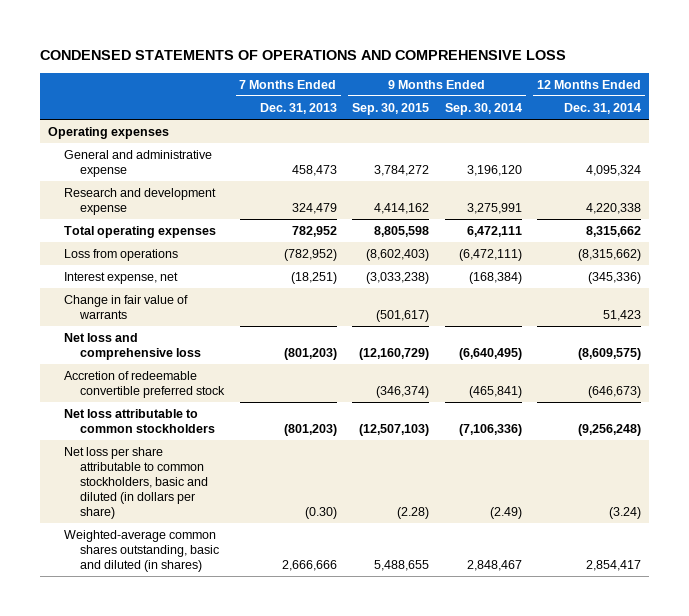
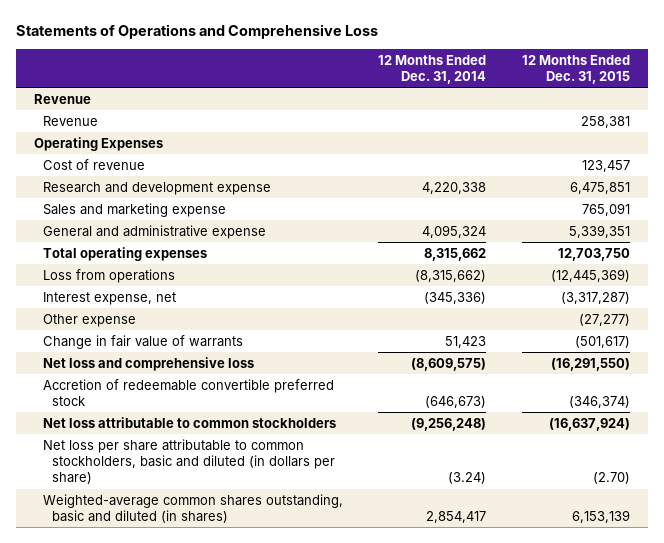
- CONDENSED STATEMENTS OF OPERATIONS AND COMPREHENSIVE LOSS
+ Statements of Operations and Comprehensive Loss
- | 7 Months Ended Dec. 31, 2013 | 9 Months Ended Sep. 30, 2015 | 9 Months Ended Sep. 30, 2014 | 12 Months Ended Dec. 31, 2014
+ | 12 Months Ended Dec. 31, 2014 | 12 Months Ended Dec. 31, 2015
- Operating expenses
+ Revenue
+ Revenue | | 258,381
+ Operating Expenses
+ Cost of revenue | | 123,457
+ Sales and marketing expense | | 765,091
moved down: General and administrative expense | 4,095,324 | 5,339,351
+ Other expense | | (27,277)

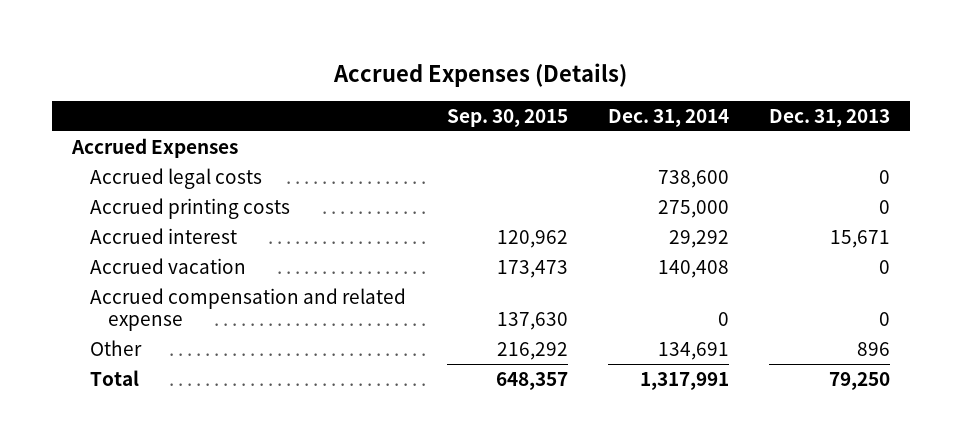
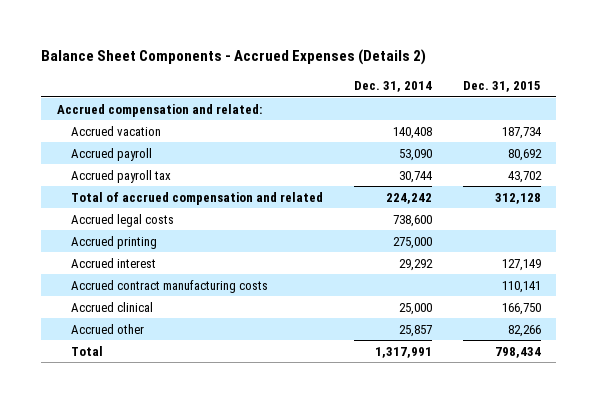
- Accrued Expenses (Details)
+ Balance Sheet Components - Accrued Expenses (Details 2)
- | Sep. 30, 2015 | Dec. 31, 2014 | Dec. 31, 2013
+ | Dec. 31, 2014 | Dec. 31, 2015
- Accrued Expenses
+ Accrued compensation and related:
moved up: Accrued vacation | 140,408 | 187,734
+ Accrued payroll | 53,090 | 80,692
+ Accrued payroll tax | 30,744 | 43,702
+ Total of accrued compensation and related | 224,242 | 312,128
- Accrued printing costs | | 275,000 | 0
+ Accrued printing | 275,000 |
- Accrued compensation and related expense | 137,630 | 0 | 0
- Other | 216,292 | 134,691 | 896
+ Accrued contract manufacturing costs | | 110,141
+ Accrued clinical | 25,000 | 166,750
+ Accrued other | 25,857 | 82,266

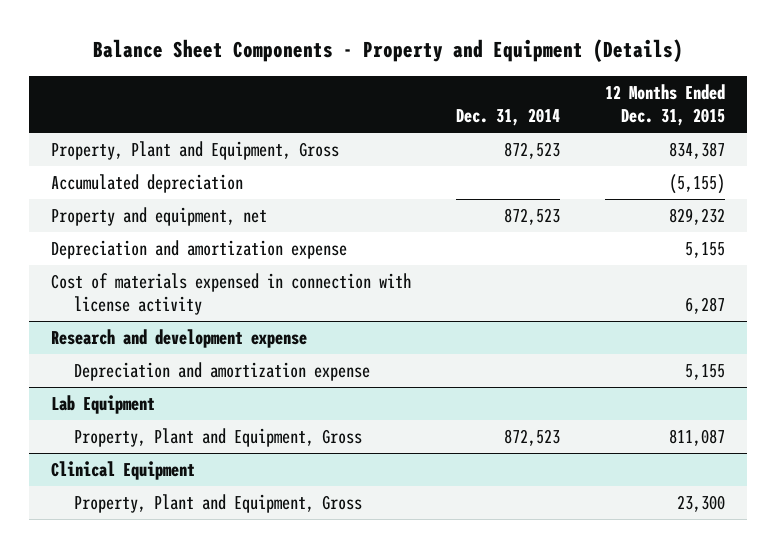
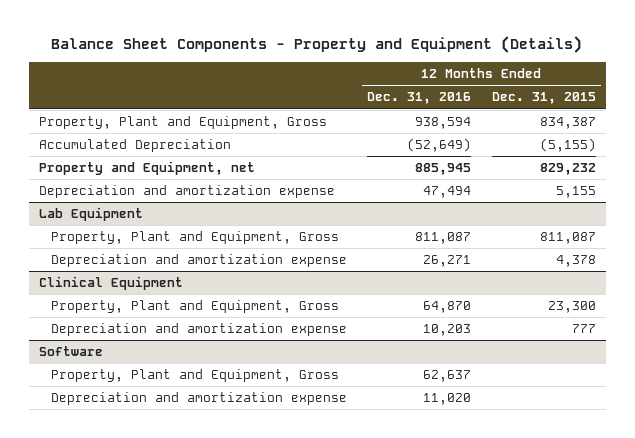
- | Dec. 31, 2014 | 12 Months Ended Dec. 31, 2015
+ | 12 Months Ended Dec. 31, 2016 | 12 Months Ended Dec. 31, 2015
- Accumulated depreciation | | (5,155)
- Property and equipment, net | 872,523 | 829,232
- Depreciation and amortization expense | | 5,155
- Cost of materials expensed in connection with license activity | | 6,287
- Research and development expense
+ Accumulated Depreciation | (52,649) | (5,155)
+ Property and Equipment, net | 885,945 | 829,232
@ Lab Equipment
+ Depreciation and amortization expense | 26,271 | 4,378
@ Clinical Equipment
+ Depreciation and amortization expense | 10,203 | 777
+ Software
+ Property, Plant and Equipment, Gross | 62,637 |
+ Depreciation and amortization expense | 11,020 |

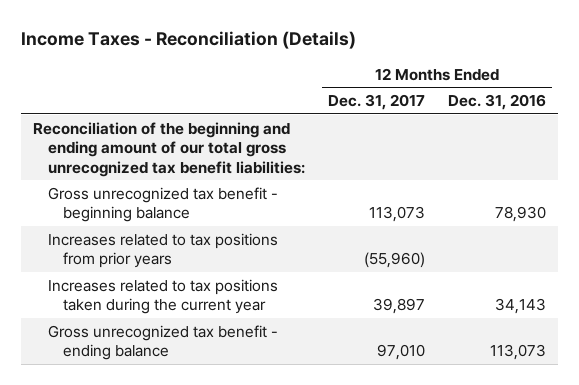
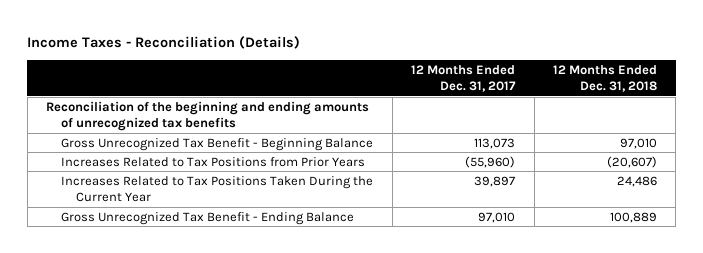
- | 12 Months Ended Dec. 31, 2017 | 12 Months Ended Dec. 31, 2016
+ | 12 Months Ended Dec. 31, 2017 | 12 Months Ended Dec. 31, 2018
- Reconciliation of the beginning and ending amount of our total gross unrecognized tax benefit liabilities:
- Gross unrecognized tax benefit - beginning balance | 113,073 | 78,930
- Increases related to tax positions from prior years | (55,960) |
- Increases related to tax positions taken during the current year | 39,897 | 34,143
- Gross unrecognized tax benefit - ending balance | 97,010 | 113,073
+ Reconciliation of the beginning and ending amounts of unrecognized tax benefits
+ Gross Unrecognized Tax Benefit - Beginning Balance | 113,073 | 97,010
+ Increases Related to Tax Positions from Prior Years | (55,960) | (20,607)
+ Increases Related to Tax Positions Taken During the Current Year | 39,897 | 24,486
+ Gross Unrecognized Tax Benefit - Ending Balance | 97,010 | 100,889

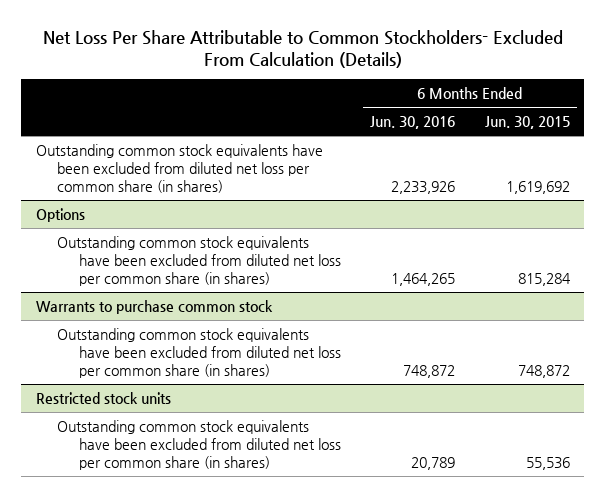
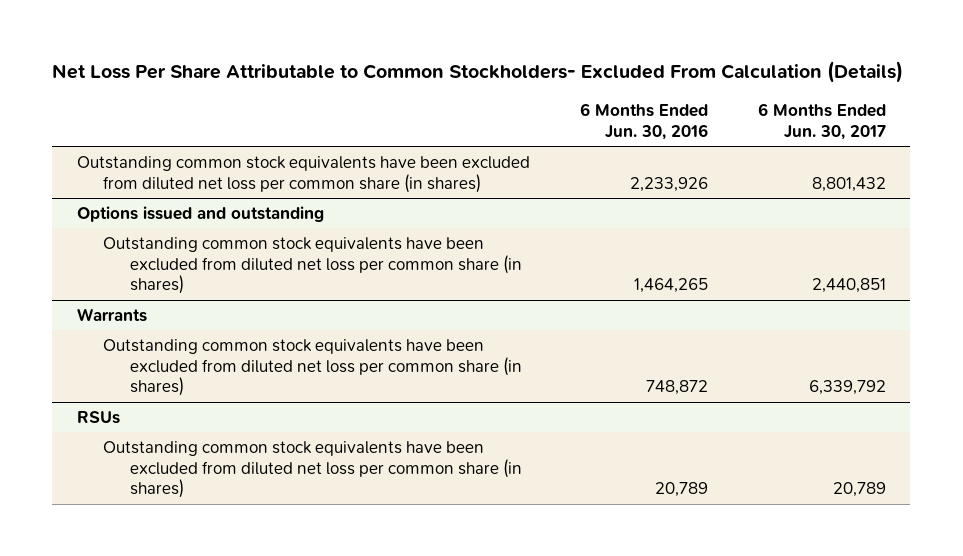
- | 6 Months Ended Jun. 30, 2016 | 6 Months Ended Jun. 30, 2015
+ | 6 Months Ended Jun. 30, 2016 | 6 Months Ended Jun. 30, 2017
- Options
+ Options issued and outstanding
- Warrants to purchase common stock
+ Warrants
- Restricted stock units
+ RSUs

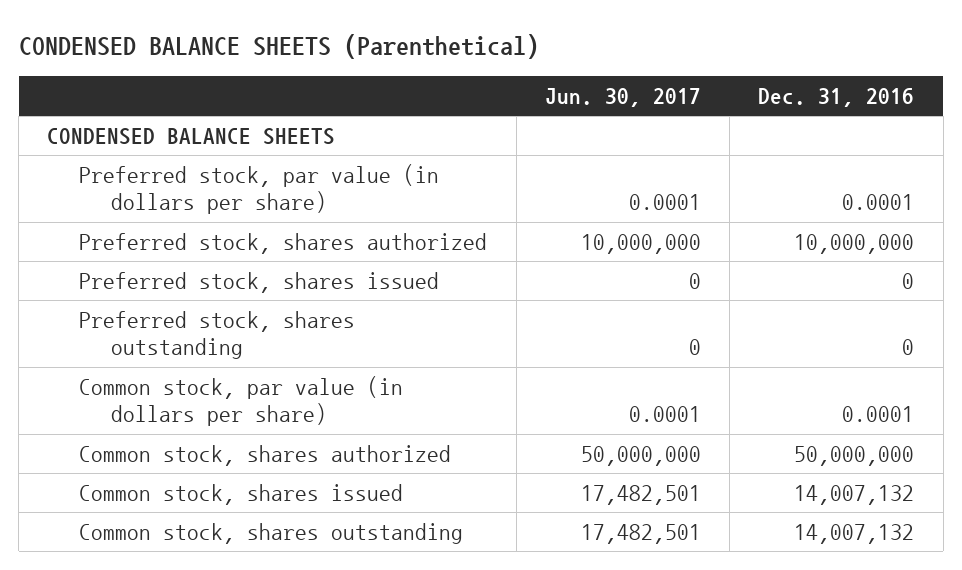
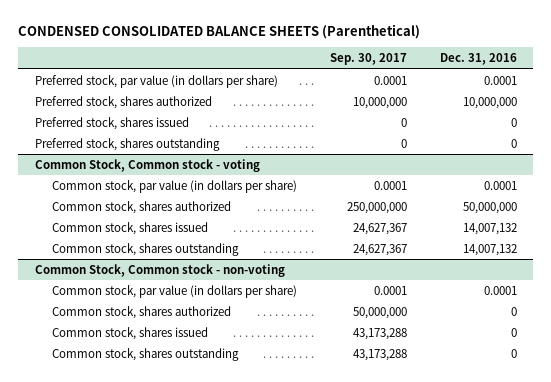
- CONDENSED BALANCE SHEETS (Parenthetical)
+ CONDENSED CONSOLIDATED BALANCE SHEETS (Parenthetical)
- | Jun. 30, 2017 | Dec. 31, 2016
+ | Sep. 30, 2017 | Dec. 31, 2016
- CONDENSED BALANCE SHEETS
+ Common Stock, Common stock - voting
+ Common Stock, Common stock - non-voting
+ Common stock, par value (in dollars per share) | 0.0001 | 0.0001
+ Common stock, shares authorized | 50,000,000 | 0
+ Common stock, shares issued | 43,173,288 | 0
+ Common stock, shares outstanding | 43,173,288 | 0

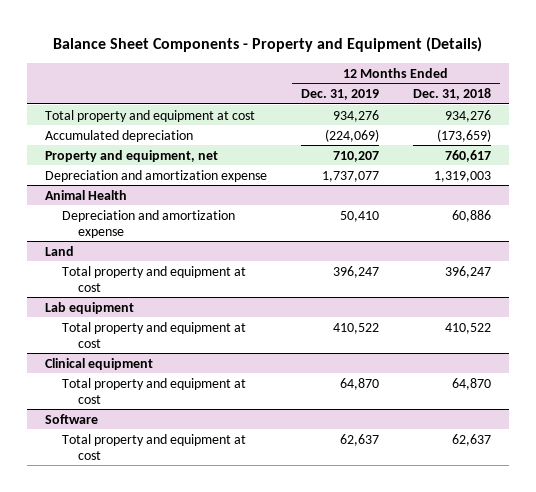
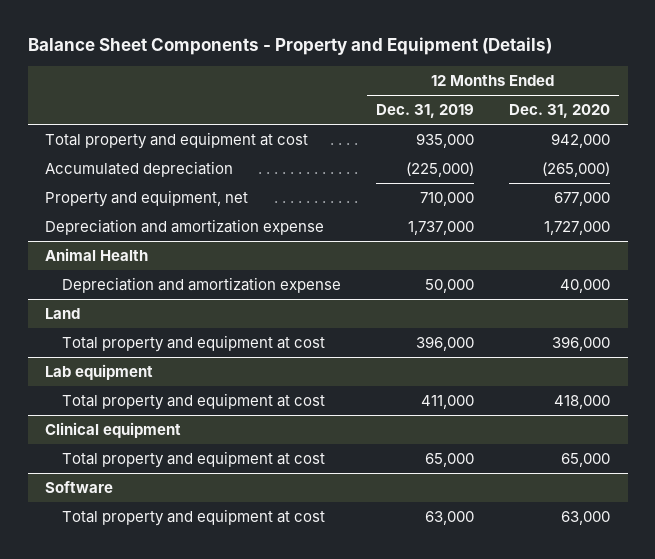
- | 12 Months Ended Dec. 31, 2019 | 12 Months Ended Dec. 31, 2018
+ | 12 Months Ended Dec. 31, 2019 | 12 Months Ended Dec. 31, 2020
- Total property and equipment at cost | 934,276 | 934,276
- Accumulated depreciation | (224,069) | (173,659)
- Property and equipment, net | 710,207 | 760,617
- Depreciation and amortization expense | 1,737,077 | 1,319,003
+ Total property and equipment at cost | 935,000 | 942,000
+ Accumulated depreciation | (225,000) | (265,000)
+ Property and equipment, net | 710,000 | 677,000
+ Depreciation and amortization expense | 1,737,000 | 1,727,000
@ Animal Health
- Depreciation and amortization expense | 50,410 | 60,886
+ Depreciation and amortization expense | 50,000 | 40,000
@ Land
- Total property and equipment at cost | 396,247 | 396,247
+ Total property and equipment at cost | 396,000 | 396,000
@ Lab equipment
- Total property and equipment at cost | 410,522 | 410,522
+ Total property and equipment at cost | 411,000 | 418,000
@ Clinical equipment
- Total property and equipment at cost | 64,870 | 64,870
+ Total property and equipment at cost | 65,000 | 65,000
@ Software
- Total property and equipment at cost | 62,637 | 62,637
+ Total property and equipment at cost | 63,000 | 63,000

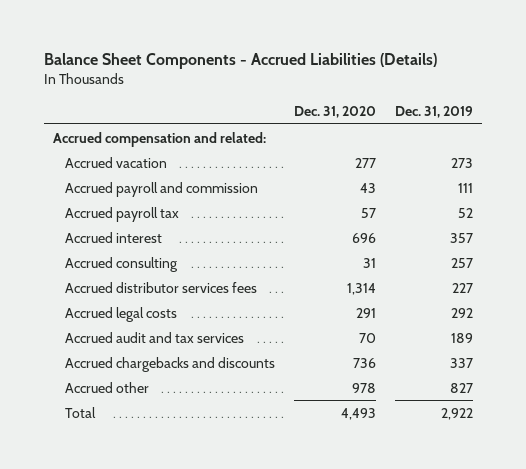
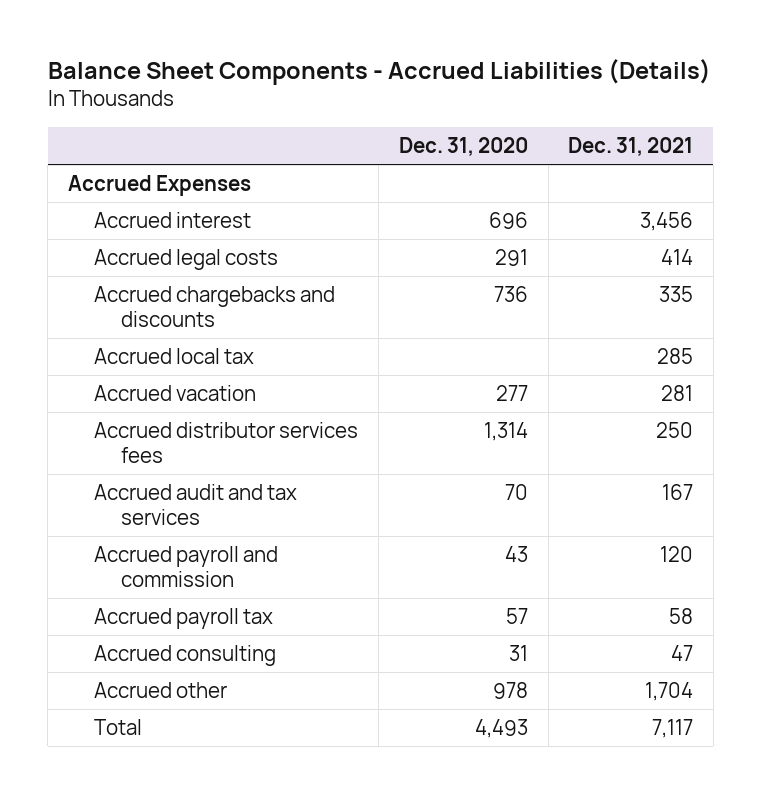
- | Dec. 31, 2020 | Dec. 31, 2019
+ | Dec. 31, 2020 | Dec. 31, 2021
- Accrued compensation and related:
+ Accrued Expenses
moved up: Accrued interest | 696 | 3,456
moved up: Accrued legal costs | 291 | 414
moved up: Accrued chargebacks and discounts | 736 | 335
+ Accrued local tax | | 285
moved up: Accrued distributor services fees | 1,314 | 250
moved up: Accrued audit and tax services | 70 | 167

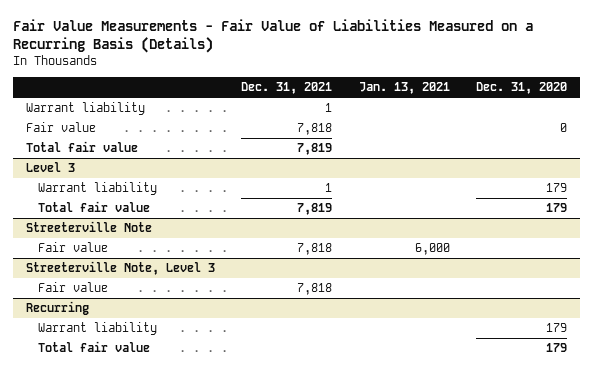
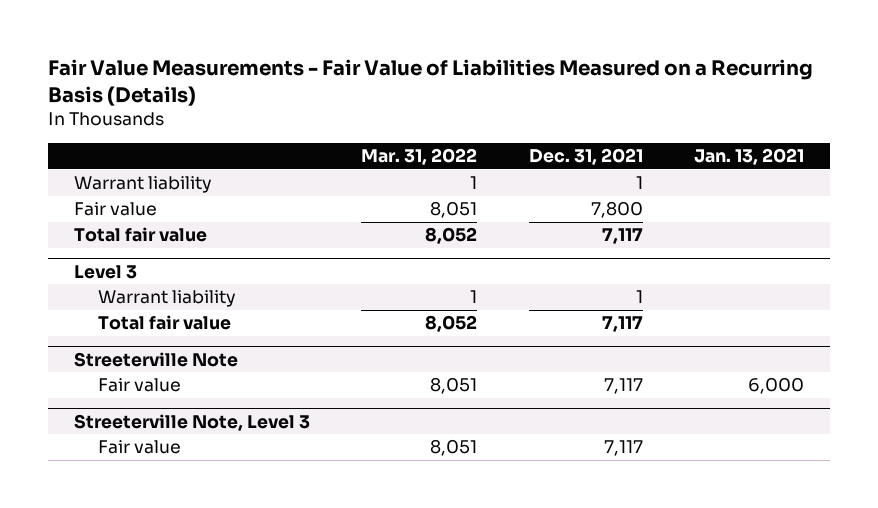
- | Dec. 31, 2021 | Jan. 13, 2021 | Dec. 31, 2020
+ | Mar. 31, 2022 | Dec. 31, 2021 | Jan. 13, 2021
- Fair value | 7,818 | | 0
- Total fair value | 7,819 | |
+ Fair value | 8,051 | 7,800 |
+ Total fair value | 8,052 | 7,117 |
@ Level 3
- Total fair value | 7,819 | | 179
+ Total fair value | 8,052 | 7,117 |
@ Streeterville Note
- Fair value | 7,818 | 6,000 |
+ Fair value | 8,051 | 7,117 | 6,000
@ Streeterville Note, Level 3
- Fair value | 7,818 | |
- Recurring
- Warrant liability | | | 179
- Total fair value | | | 179
@ Streeterville Note, Level 3
+ Fair value | 8,051 | 7,117 |

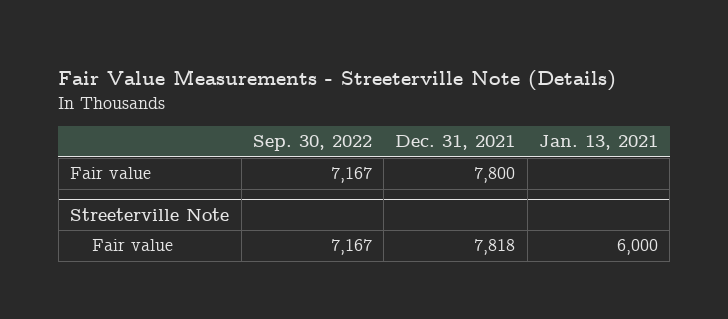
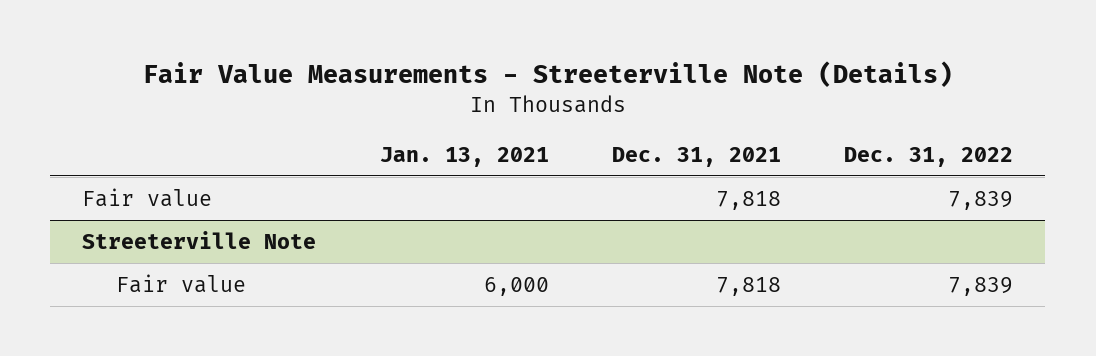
- | Sep. 30, 2022 | Dec. 31, 2021 | Jan. 13, 2021
+ | Jan. 13, 2021 | Dec. 31, 2021 | Dec. 31, 2022
- Fair value | 7,167 | 7,800 |
+ Fair value | | 7,818 | 7,839

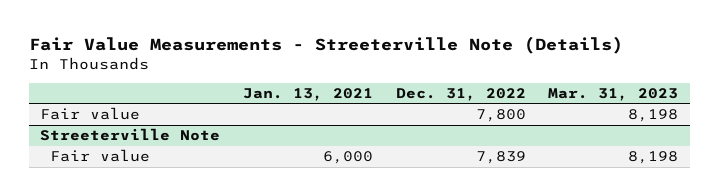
- | Jan. 13, 2021 | Dec. 31, 2021 | Dec. 31, 2022
+ | Jan. 13, 2021 | Dec. 31, 2022 | Mar. 31, 2023
- Fair value | | 7,818 | 7,839
+ Fair value | | 7,800 | 8,198

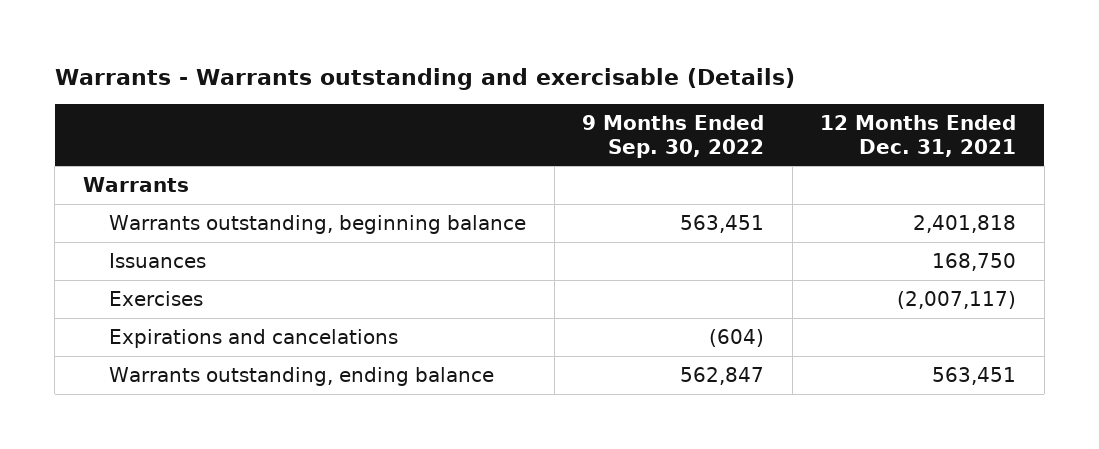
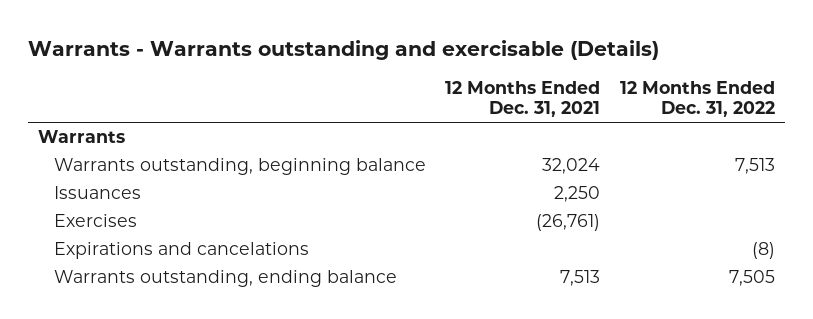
- | 9 Months Ended Sep. 30, 2022 | 12 Months Ended Dec. 31, 2021
+ | 12 Months Ended Dec. 31, 2021 | 12 Months Ended Dec. 31, 2022
- Warrants outstanding, beginning balance | 563,451 | 2,401,818
- Issuances | | 168,750
- Exercises | | (2,007,117)
+ Warrants outstanding, beginning balance | 32,024 | 7,513
+ Issuances | 2,250 |
+ Exercises | (26,761) |
- Warrants outstanding, ending balance | 562,847 | 563,451
+ Warrants outstanding, ending balance | 7,513 | 7,505

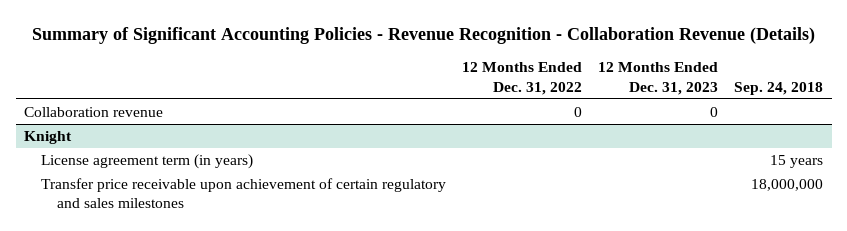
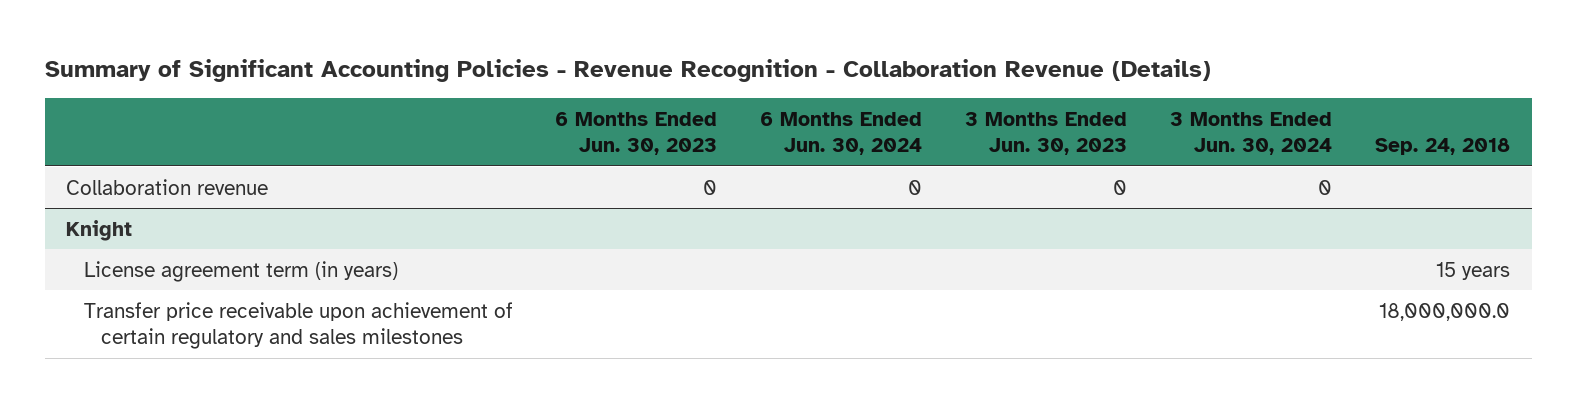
- | 12 Months Ended Dec. 31, 2022 | 12 Months Ended Dec. 31, 2023 | Sep. 24, 2018
+ | 6 Months Ended Jun. 30, 2023 | 6 Months Ended Jun. 30, 2024 | 3 Months Ended Jun. 30, 2023 | 3 Months Ended Jun. 30, 2024 | Sep. 24, 2018
@ Knight
- Transfer price receivable upon achievement of certain regulatory and sales milestones | | | 18,000,000
+ Transfer price receivable upon achievement of certain regulatory and sales milestones | | | | | 18,000,000.0

